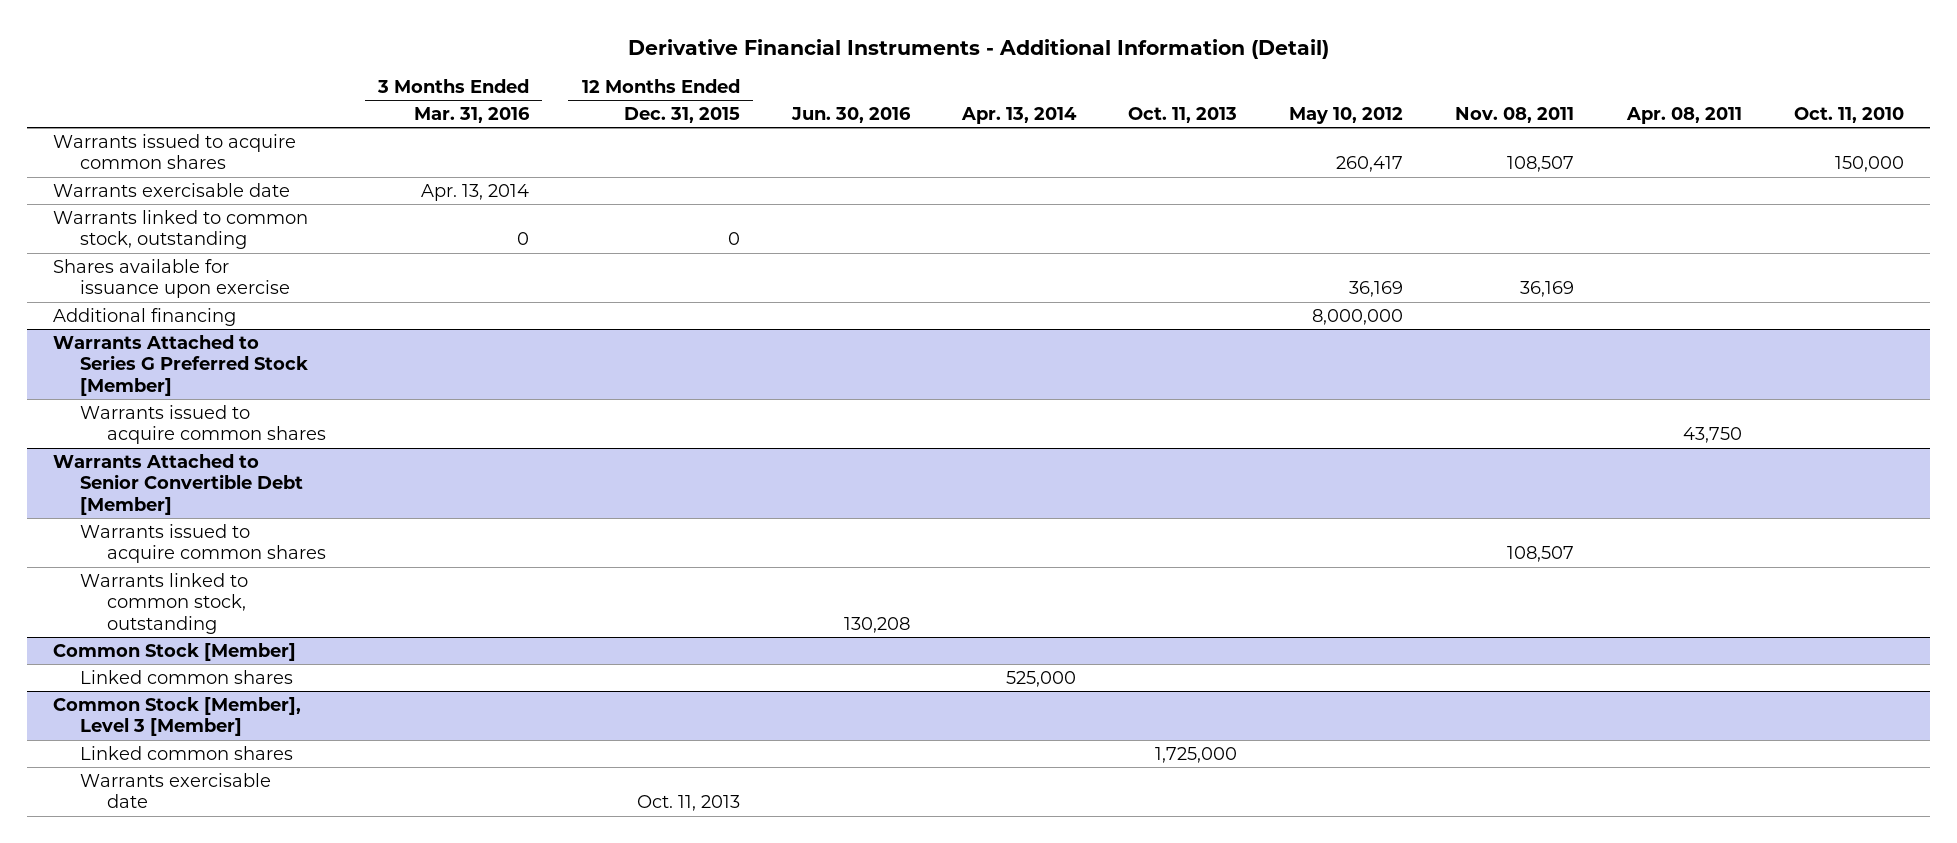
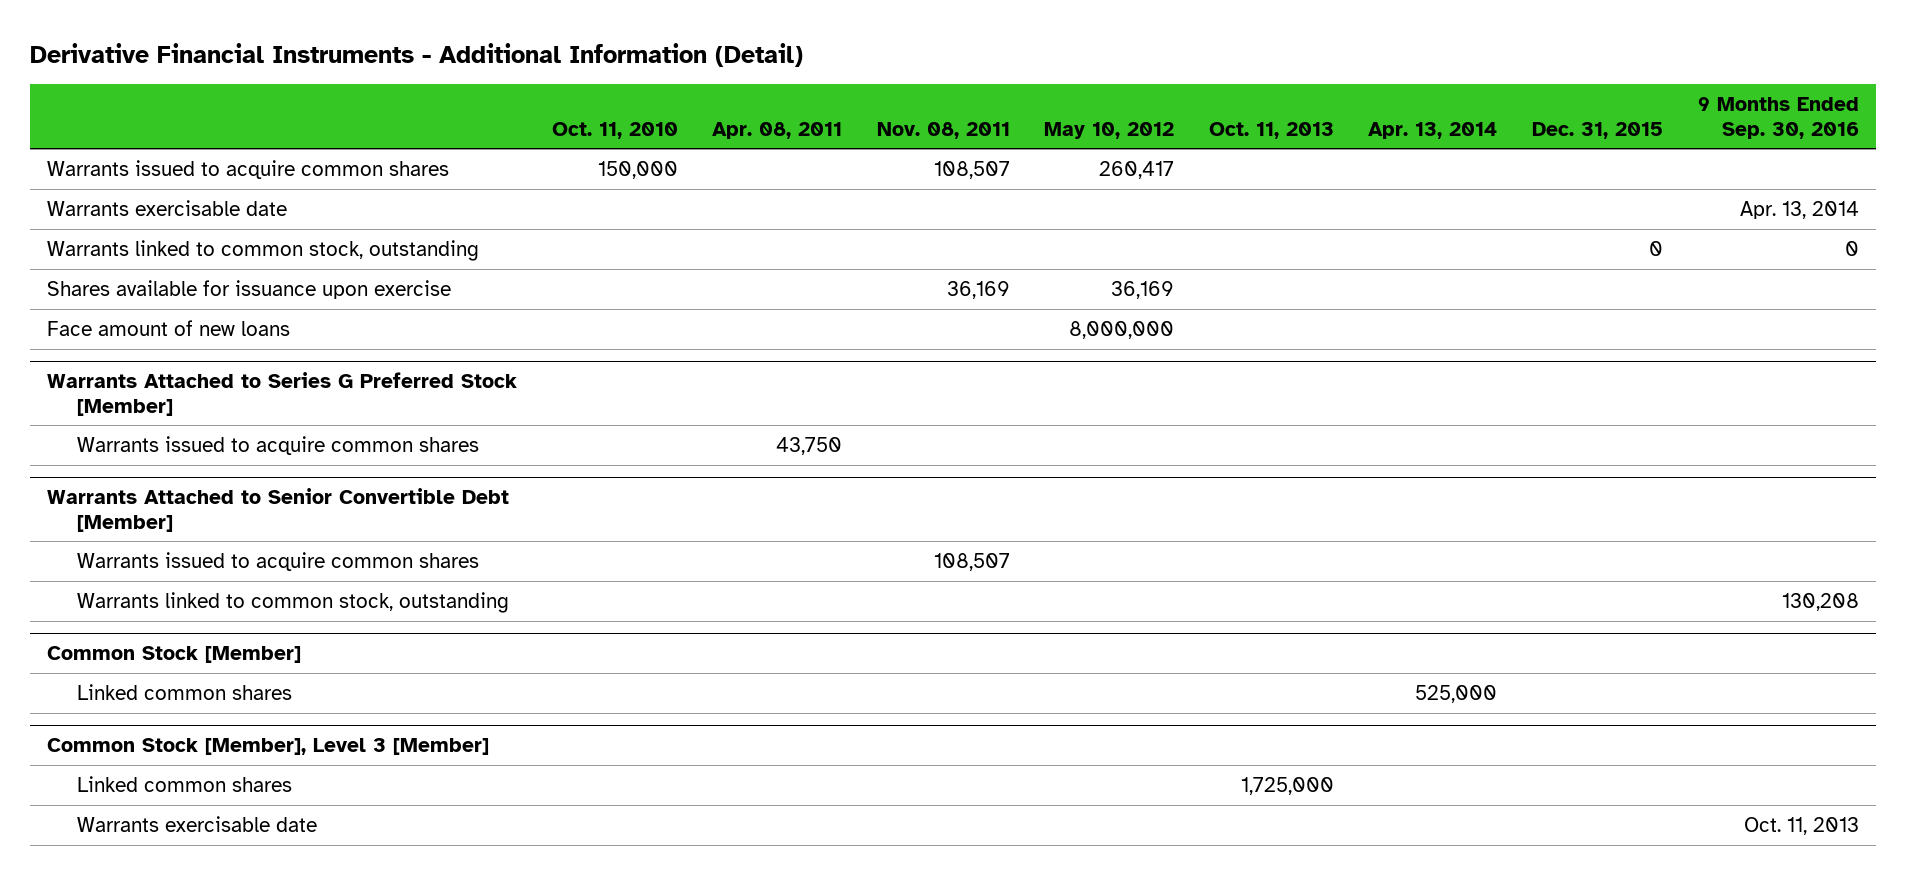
- | 3 Months Ended Mar. 31, 2016 | 12 Months Ended Dec. 31, 2015 | Jun. 30, 2016 | Apr. 13, 2014 | Oct. 11, 2013 | May 10, 2012 | Nov. 08, 2011 | Apr. 08, 2011 | Oct. 11, 2010
+ | Oct. 11, 2010 | Apr. 08, 2011 | Nov. 08, 2011 | May 10, 2012 | Oct. 11, 2013 | Apr. 13, 2014 | Dec. 31, 2015 | 9 Months Ended Sep. 30, 2016
- Additional financing | | | | | | 8,000,000 | | |
+ Face amount of new loans | | | | 8,000,000 | | | |

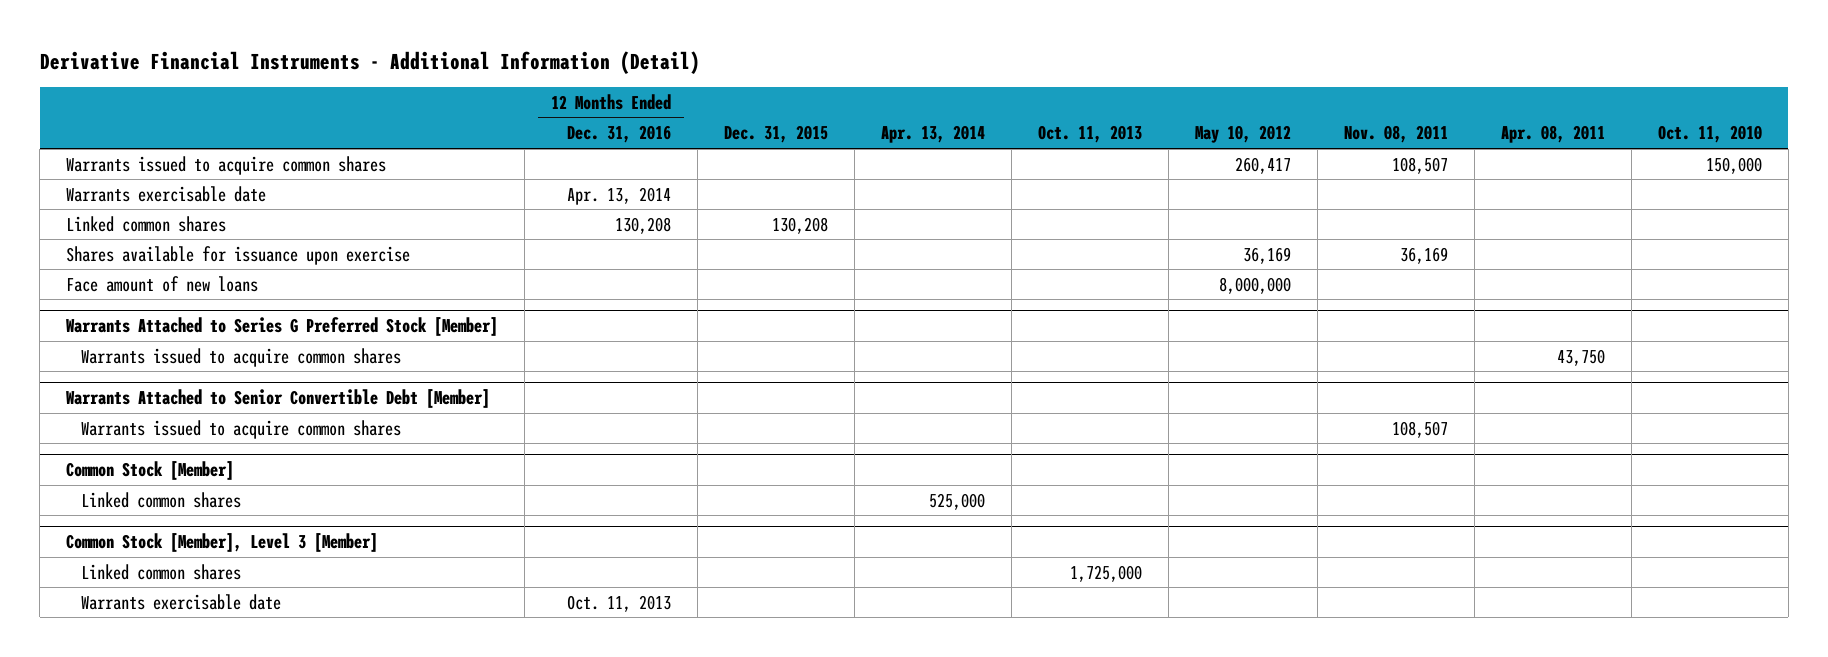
- | Oct. 11, 2010 | Apr. 08, 2011 | Nov. 08, 2011 | May 10, 2012 | Oct. 11, 2013 | Apr. 13, 2014 | Dec. 31, 2015 | 9 Months Ended Sep. 30, 2016
+ | 12 Months Ended Dec. 31, 2016 | Dec. 31, 2015 | Apr. 13, 2014 | Oct. 11, 2013 | May 10, 2012 | Nov. 08, 2011 | Apr. 08, 2011 | Oct. 11, 2010
- Warrants linked to common stock, outstanding | | | | | | | 0 | 0
+ Linked common shares | 130,208 | 130,208 | | | | | |
@ Warrants Attached to Senior Convertible Debt [Member]
- Warrants linked to common stock, outstanding | | | | | | | | 130,208

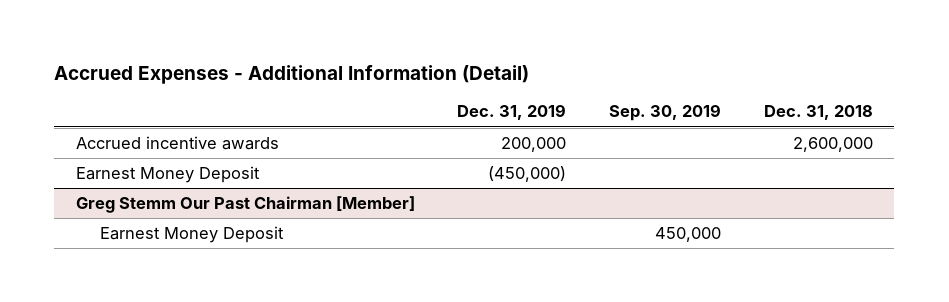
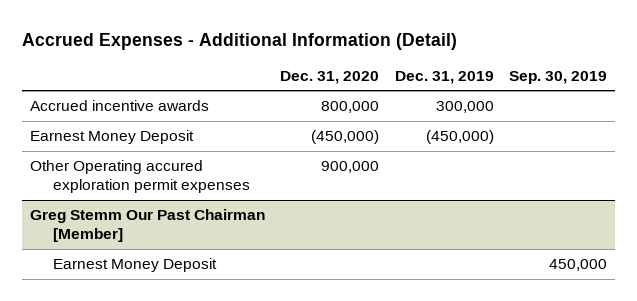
- | Dec. 31, 2019 | Sep. 30, 2019 | Dec. 31, 2018
+ | Dec. 31, 2020 | Dec. 31, 2019 | Sep. 30, 2019
- Accrued incentive awards | 200,000 | | 2,600,000
+ Accrued incentive awards | 800,000 | 300,000 |
+ Other Operating accured exploration permit expenses | 900,000 | |

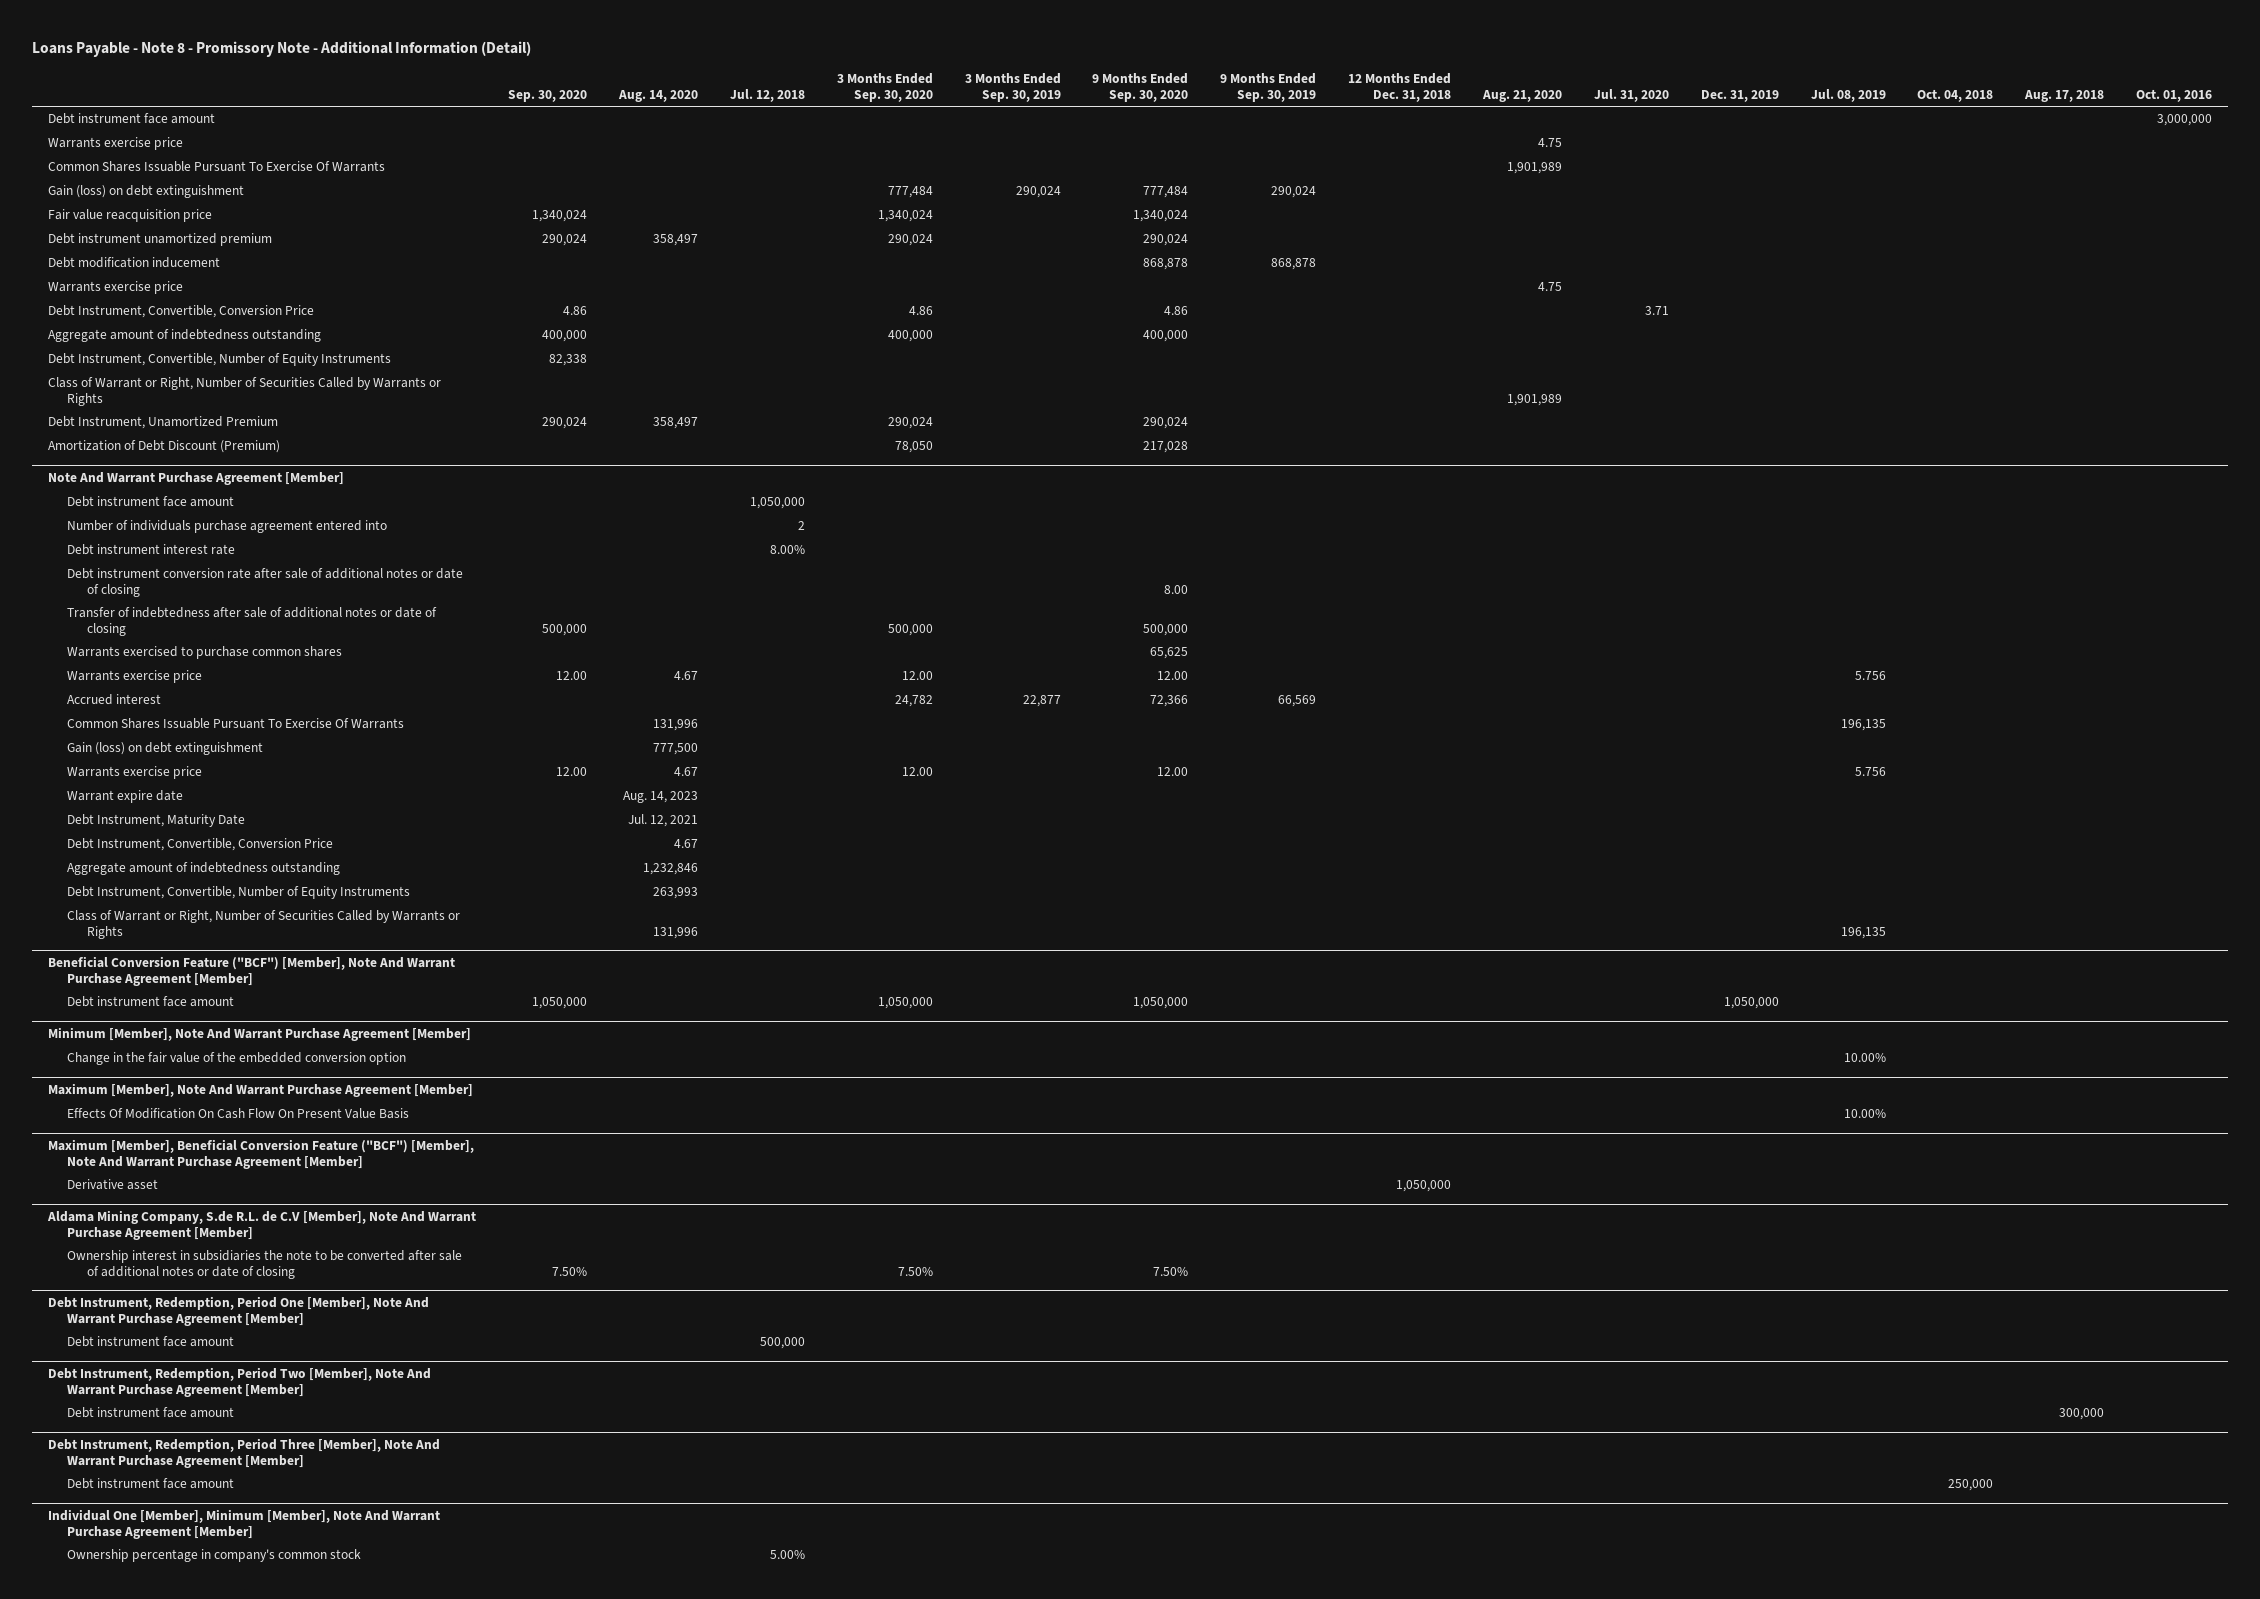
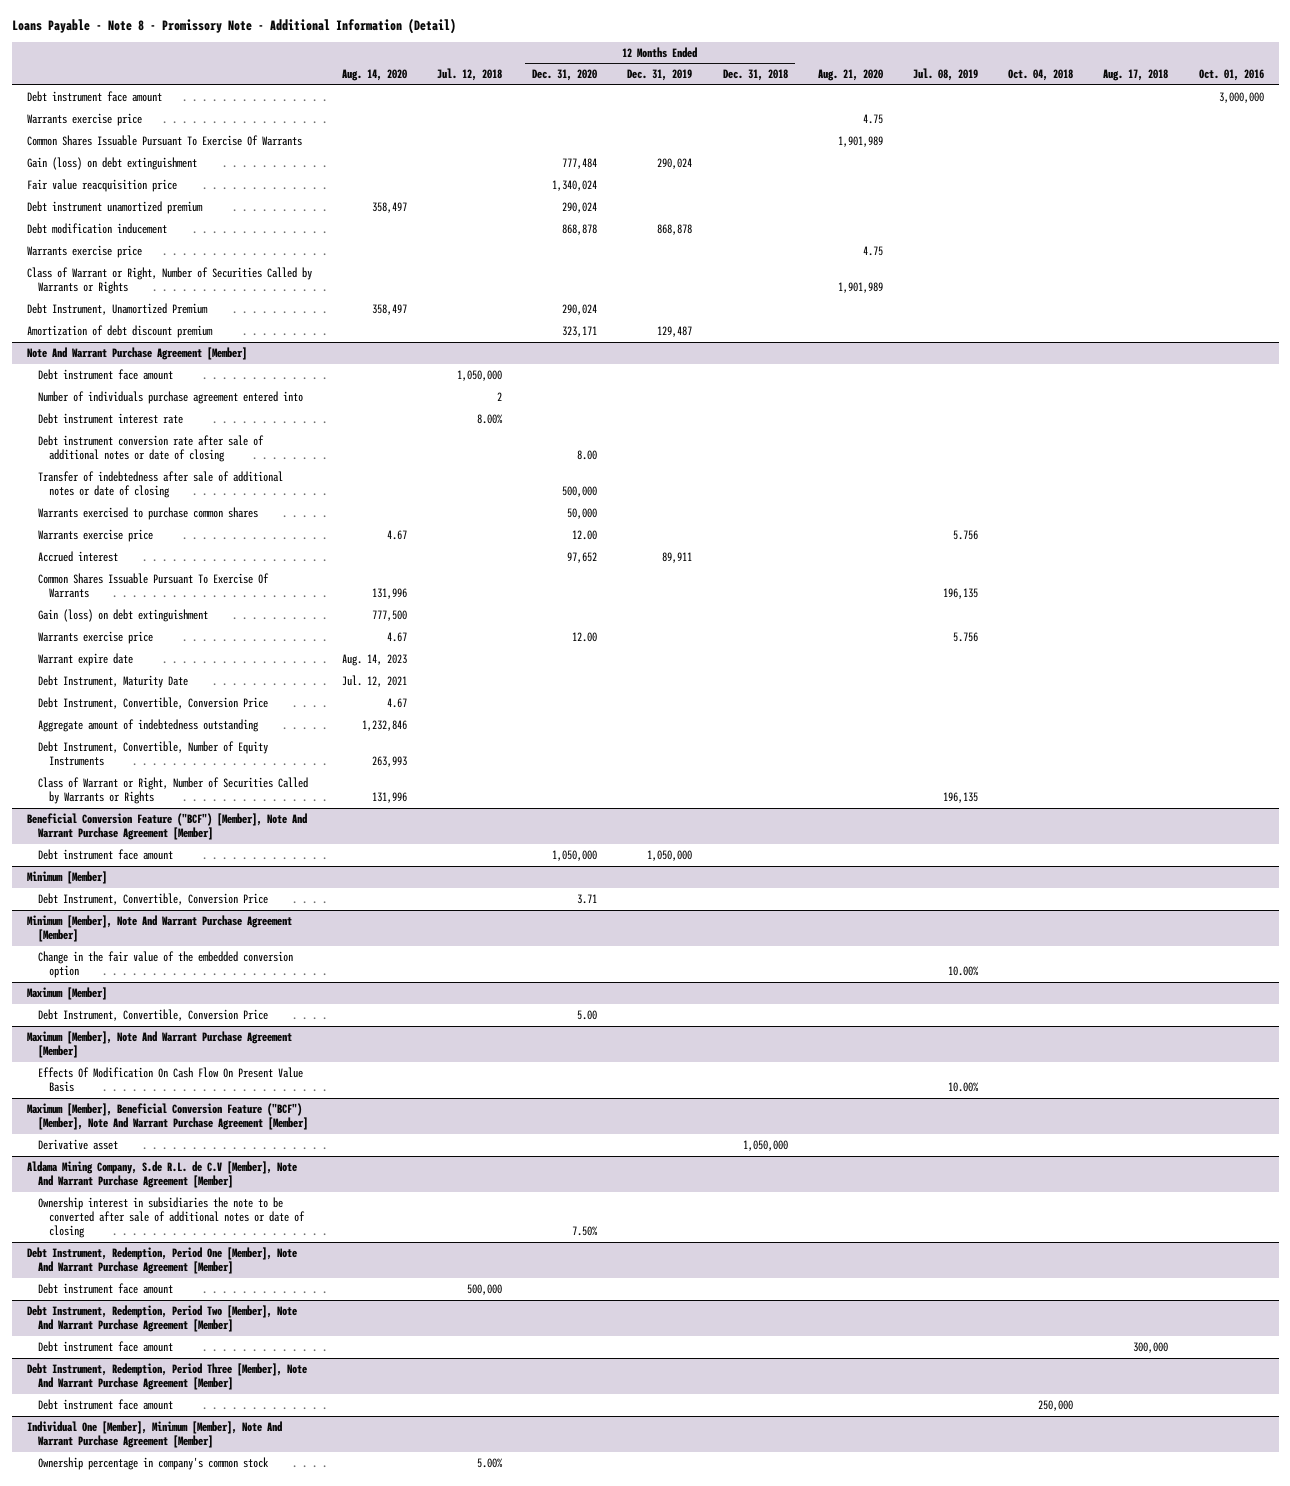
- | Sep. 30, 2020 | Aug. 14, 2020 | Jul. 12, 2018 | 3 Months Ended Sep. 30, 2020 | 3 Months Ended Sep. 30, 2019 | 9 Months Ended Sep. 30, 2020 | 9 Months Ended Sep. 30, 2019 | 12 Months Ended Dec. 31, 2018 | Aug. 21, 2020 | Jul. 31, 2020 | Dec. 31, 2019 | Jul. 08, 2019 | Oct. 04, 2018 | Aug. 17, 2018 | Oct. 01, 2016
+ | Aug. 14, 2020 | Jul. 12, 2018 | 12 Months Ended Dec. 31, 2020 | 12 Months Ended Dec. 31, 2019 | 12 Months Ended Dec. 31, 2018 | Aug. 21, 2020 | Jul. 08, 2019 | Oct. 04, 2018 | Aug. 17, 2018 | Oct. 01, 2016
- Debt Instrument, Convertible, Conversion Price | 4.86 | | | 4.86 | | 4.86 | | | | 3.71 | | | | |
- Aggregate amount of indebtedness outstanding | 400,000 | | | 400,000 | | 400,000 | | | | | | | | |
- Debt Instrument, Convertible, Number of Equity Instruments | 82,338 | | | | | | | | | | | | | |
- Amortization of Debt Discount (Premium) | | | | 78,050 | | 217,028 | | | | | | | | |
+ Amortization of debt discount premium | | | 323,171 | 129,487 | | | | | |
+ Minimum [Member]
+ Debt Instrument, Convertible, Conversion Price | | | 3.71 | | | | | | |
+ Maximum [Member]
+ Debt Instrument, Convertible, Conversion Price | | | 5.00 | | | | | | |

